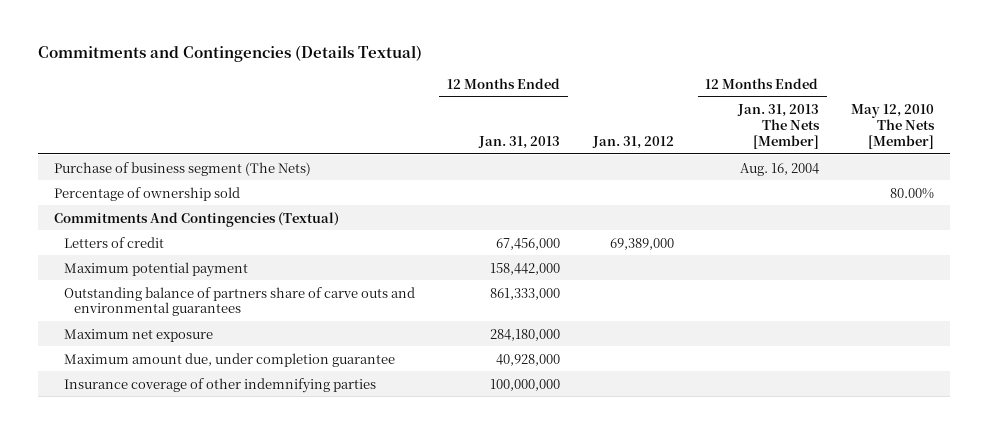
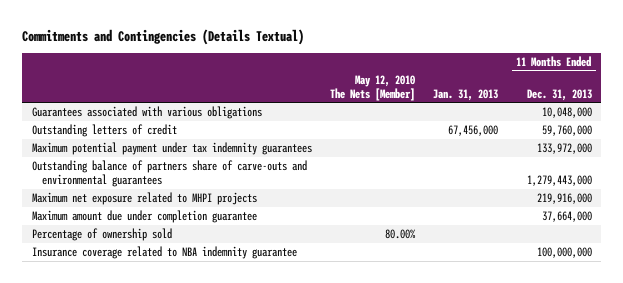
- | 12 Months Ended Jan. 31, 2013 | Jan. 31, 2012 | 12 Months Ended Jan. 31, 2013 The Nets [Member] | May 12, 2010 The Nets [Member]
+ | May 12, 2010 The Nets [Member] | Jan. 31, 2013 | 11 Months Ended Dec. 31, 2013
- Purchase of business segment (The Nets) | | | Aug. 16, 2004 |
+ Guarantees associated with various obligations | | | 10,048,000
+ Outstanding letters of credit | | 67,456,000 | 59,760,000
+ Maximum potential payment under tax indemnity guarantees | | | 133,972,000
+ Outstanding balance of partners share of carve-outs and environmental guarantees | | | 1,279,443,000
+ Maximum net exposure related to MHPI projects | | | 219,916,000
+ Maximum amount due under completion guarantee | | | 37,664,000
- Commitments And Contingencies (Textual)
- Letters of credit | 67,456,000 | 69,389,000 | |
- Maximum potential payment | 158,442,000 | | |
- Outstanding balance of partners share of carve outs and environmental guarantees | 861,333,000 | | |
- Maximum net exposure | 284,180,000 | | |
- Maximum amount due, under completion guarantee | 40,928,000 | | |
- Insurance coverage of other indemnifying parties | 100,000,000 | | |
+ Insurance coverage related to NBA indemnity guarantee | | | 100,000,000

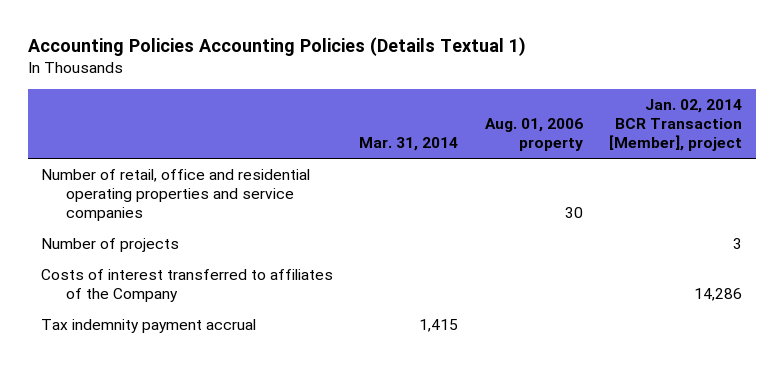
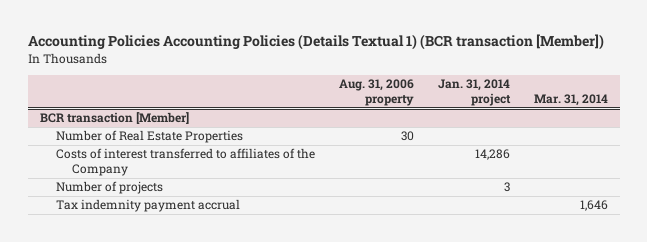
- Accounting Policies Accounting Policies (Details Textual 1)
+ Accounting Policies Accounting Policies (Details Textual 1) (BCR transaction [Member])
- | Mar. 31, 2014 | Aug. 01, 2006 property | Jan. 02, 2014 BCR Transaction [Member], project
+ | Aug. 31, 2006 property | Jan. 31, 2014 project | Mar. 31, 2014
- Number of retail, office and residential operating properties and service companies | | 30 |
- Number of projects | | | 3
- Costs of interest transferred to affiliates of the Company | | | 14,286
- Tax indemnity payment accrual | 1,415 | |
+ BCR transaction [Member]
+ Number of Real Estate Properties | 30 | |
+ Costs of interest transferred to affiliates of the Company | | 14,286 |
+ Number of projects | | 3 |
+ Tax indemnity payment accrual | | | 1,646

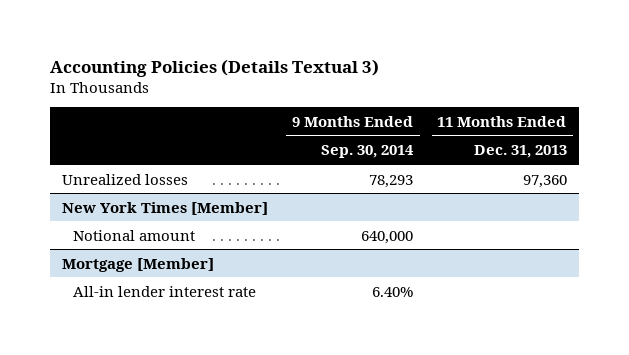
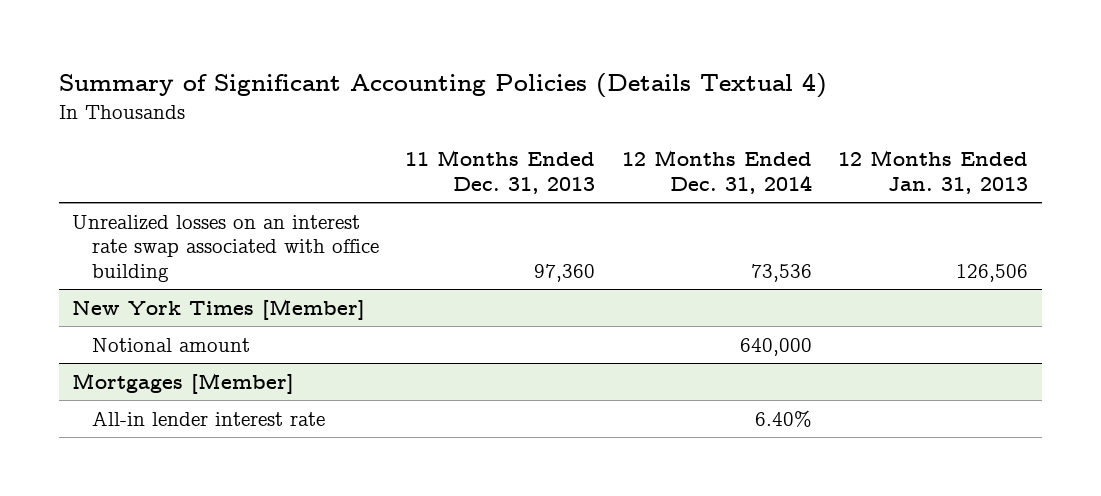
- Accounting Policies (Details Textual 3)
+ Summary of Significant Accounting Policies (Details Textual 4)
- | 9 Months Ended Sep. 30, 2014 | 11 Months Ended Dec. 31, 2013
+ | 11 Months Ended Dec. 31, 2013 | 12 Months Ended Dec. 31, 2014 | 12 Months Ended Jan. 31, 2013
- Unrealized losses | 78,293 | 97,360
+ Unrealized losses on an interest rate swap associated with office building | 97,360 | 73,536 | 126,506
- Mortgage [Member]
- All-in lender interest rate | 6.40% |
+ Mortgages [Member]
+ All-in lender interest rate | | 6.40% |

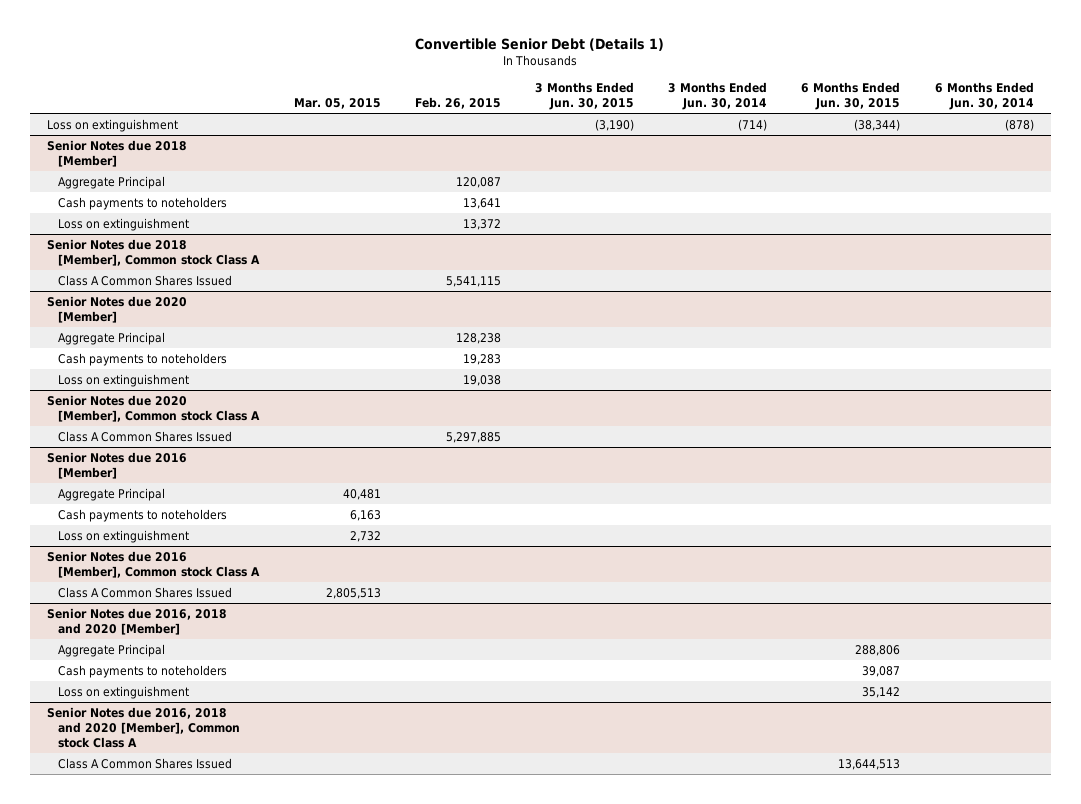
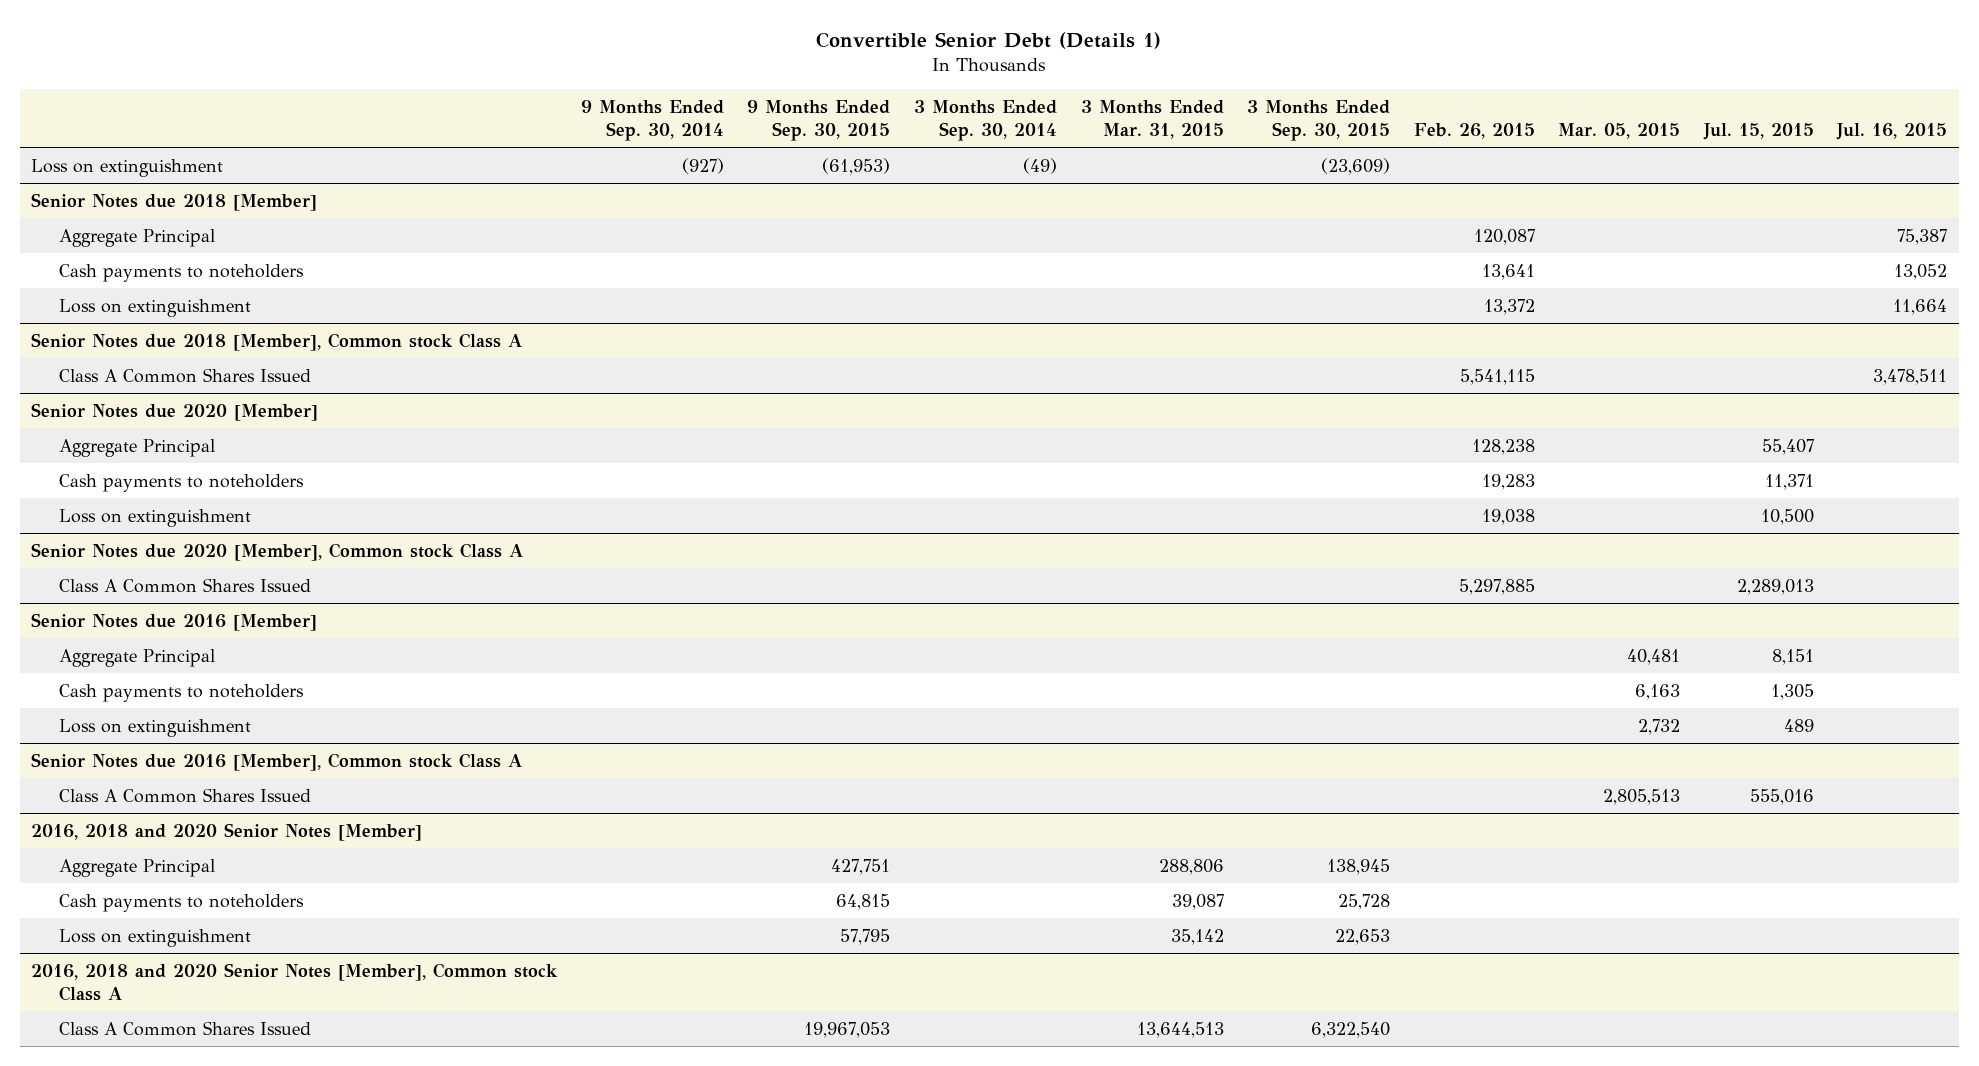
- | Mar. 05, 2015 | Feb. 26, 2015 | 3 Months Ended Jun. 30, 2015 | 3 Months Ended Jun. 30, 2014 | 6 Months Ended Jun. 30, 2015 | 6 Months Ended Jun. 30, 2014
+ | 9 Months Ended Sep. 30, 2014 | 9 Months Ended Sep. 30, 2015 | 3 Months Ended Sep. 30, 2014 | 3 Months Ended Mar. 31, 2015 | 3 Months Ended Sep. 30, 2015 | Feb. 26, 2015 | Mar. 05, 2015 | Jul. 15, 2015 | Jul. 16, 2015
- Senior Notes due 2016, 2018 and 2020 [Member]
+ 2016, 2018 and 2020 Senior Notes [Member]
- Senior Notes due 2016, 2018 and 2020 [Member], Common stock Class A
+ 2016, 2018 and 2020 Senior Notes [Member], Common stock Class A

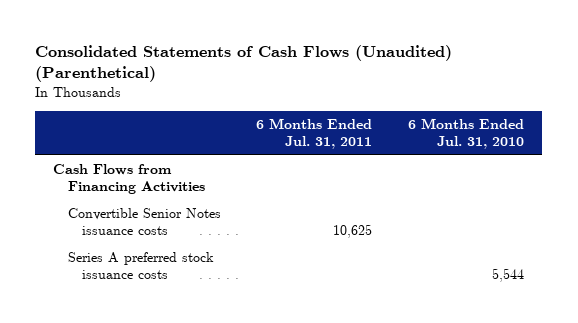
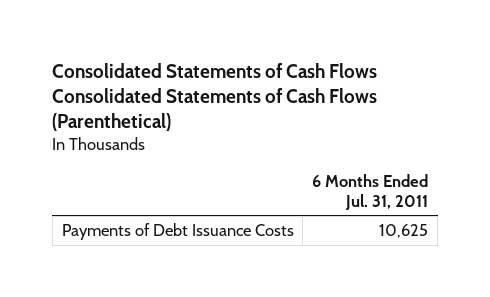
- Consolidated Statements of Cash Flows (Unaudited) (Parenthetical)
+ Consolidated Statements of Cash Flows Consolidated Statements of Cash Flows (Parenthetical)
- | 6 Months Ended Jul. 31, 2011 | 6 Months Ended Jul. 31, 2010
+ | 6 Months Ended Jul. 31, 2011
- Cash Flows from Financing Activities
- Convertible Senior Notes issuance costs | 10,625 |
- Series A preferred stock issuance costs | | 5,544
+ Payments of Debt Issuance Costs | 10,625

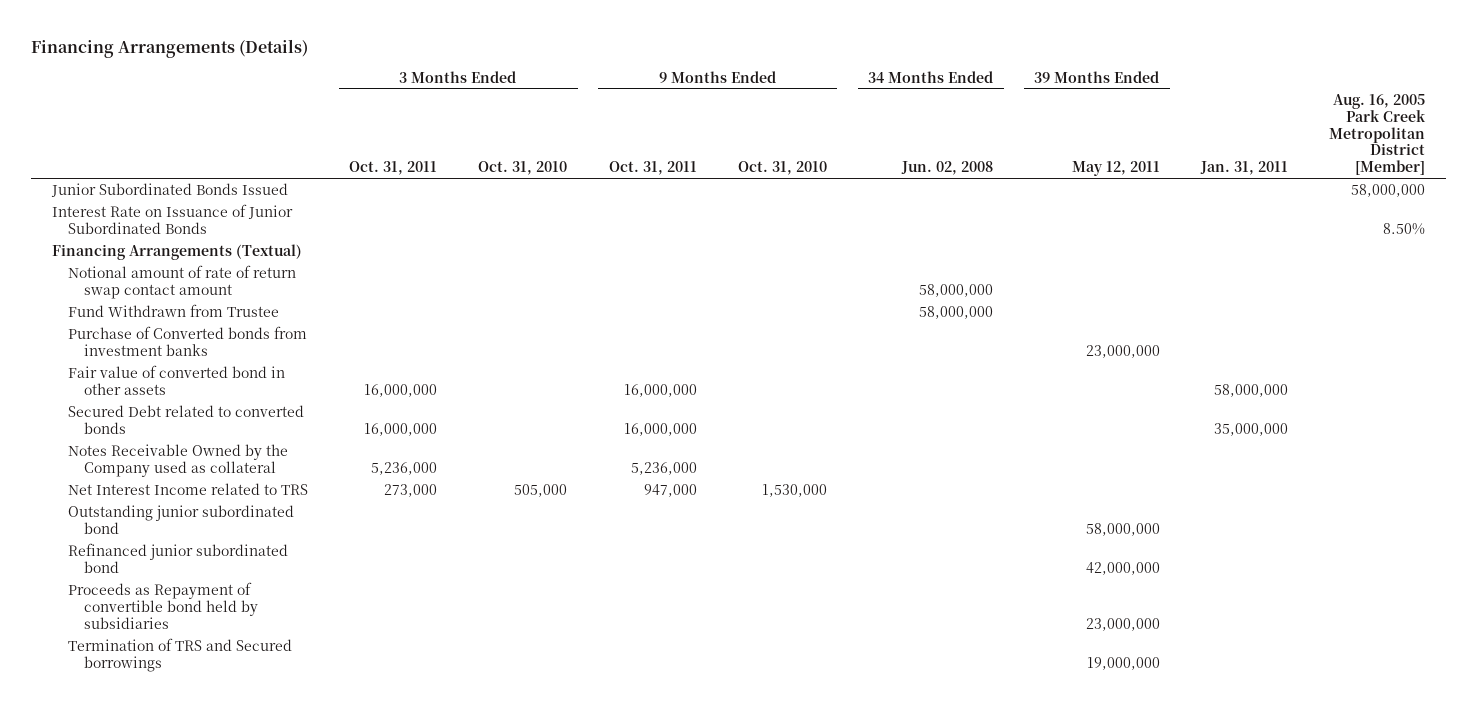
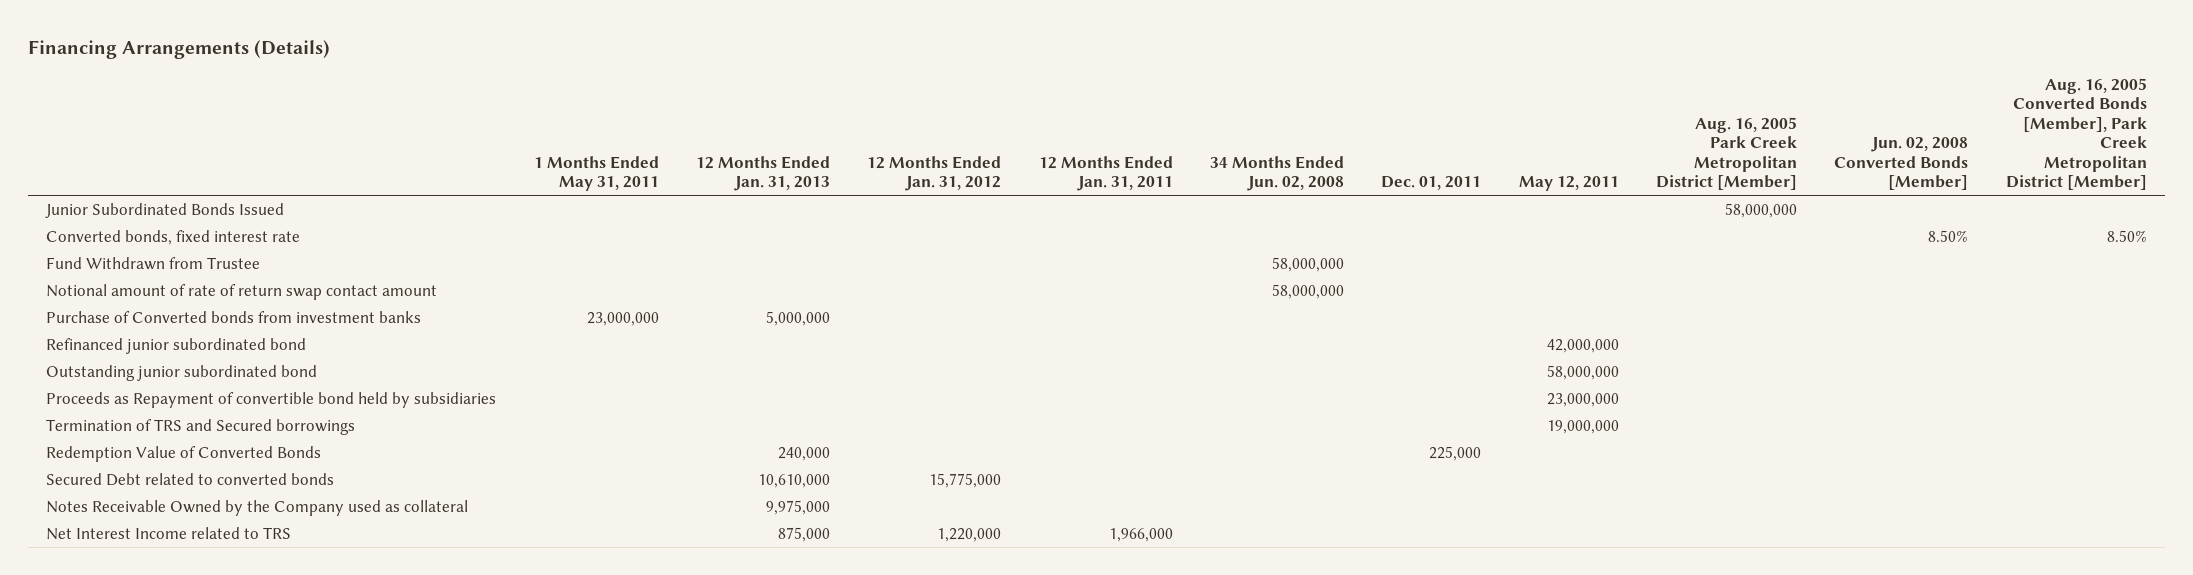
- | 3 Months Ended Oct. 31, 2011 | 3 Months Ended Oct. 31, 2010 | 9 Months Ended Oct. 31, 2011 | 9 Months Ended Oct. 31, 2010 | 34 Months Ended Jun. 02, 2008 | 39 Months Ended May 12, 2011 | Jan. 31, 2011 | Aug. 16, 2005 Park Creek Metropolitan District [Member]
+ | 1 Months Ended May 31, 2011 | 12 Months Ended Jan. 31, 2013 | 12 Months Ended Jan. 31, 2012 | 12 Months Ended Jan. 31, 2011 | 34 Months Ended Jun. 02, 2008 | Dec. 01, 2011 | May 12, 2011 | Aug. 16, 2005 Park Creek Metropolitan District [Member] | Jun. 02, 2008 Converted Bonds [Member] | Aug. 16, 2005 Converted Bonds [Member], Park Creek Metropolitan District [Member]
- Interest Rate on Issuance of Junior Subordinated Bonds | | | | | | | | 8.50%
- Financing Arrangements (Textual)
+ Converted bonds, fixed interest rate | | | | | | | | | 8.50% | 8.50%
moved down: Notional amount of rate of return swap contact amount | | | | | 58,000,000 | | | | |
- Fair value of converted bond in other assets | 16,000,000 | | 16,000,000 | | | | 58,000,000 |
moved down: Outstanding junior subordinated bond | | | | | | | 58,000,000 | | |
+ Redemption Value of Converted Bonds | | 240,000 | | | | 225,000 | | | |
moved down: Secured Debt related to converted bonds | | 10,610,000 | 15,775,000 | | | | | | |
moved down: Notes Receivable Owned by the Company used as collateral | | 9,975,000 | | | | | | | |
moved down: Net Interest Income related to TRS | | 875,000 | 1,220,000 | 1,966,000 | | | | | |

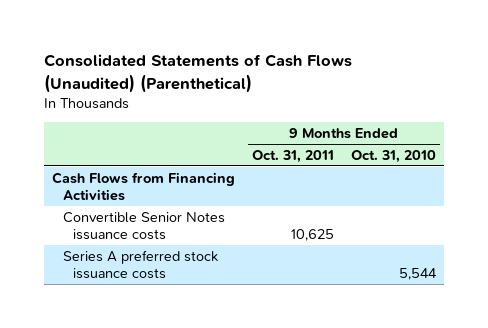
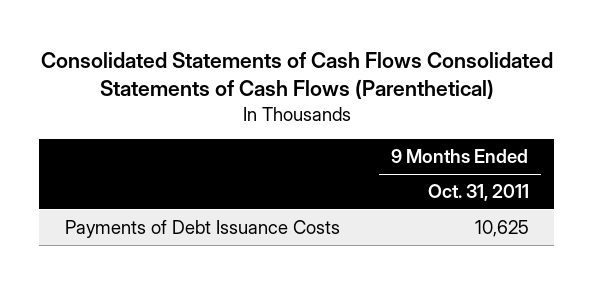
- Consolidated Statements of Cash Flows (Unaudited) (Parenthetical)
+ Consolidated Statements of Cash Flows Consolidated Statements of Cash Flows (Parenthetical)
- | 9 Months Ended Oct. 31, 2011 | 9 Months Ended Oct. 31, 2010
+ | 9 Months Ended Oct. 31, 2011
- Cash Flows from Financing Activities
- Convertible Senior Notes issuance costs | 10,625 |
- Series A preferred stock issuance costs | | 5,544
+ Payments of Debt Issuance Costs | 10,625

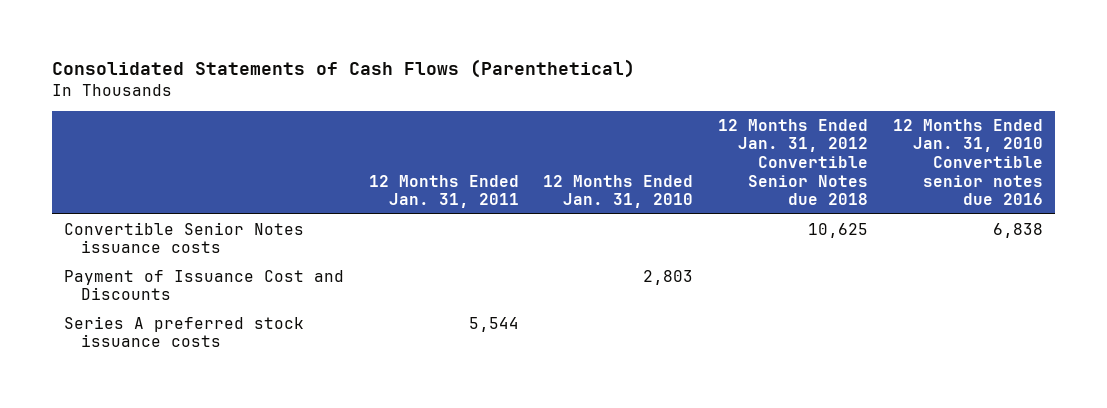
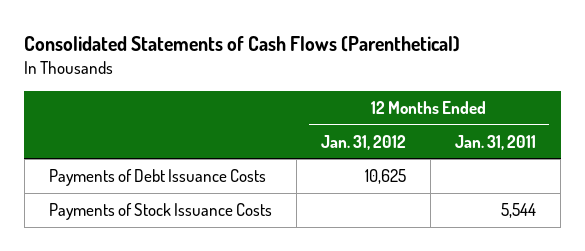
- | 12 Months Ended Jan. 31, 2011 | 12 Months Ended Jan. 31, 2010 | 12 Months Ended Jan. 31, 2012 Convertible Senior Notes due 2018 | 12 Months Ended Jan. 31, 2010 Convertible senior notes due 2016
+ | 12 Months Ended Jan. 31, 2012 | 12 Months Ended Jan. 31, 2011
- Convertible Senior Notes issuance costs | | | 10,625 | 6,838
- Payment of Issuance Cost and Discounts | | 2,803 | |
- Series A preferred stock issuance costs | 5,544 | | |
+ Payments of Debt Issuance Costs | 10,625 |
+ Payments of Stock Issuance Costs | | 5,544

